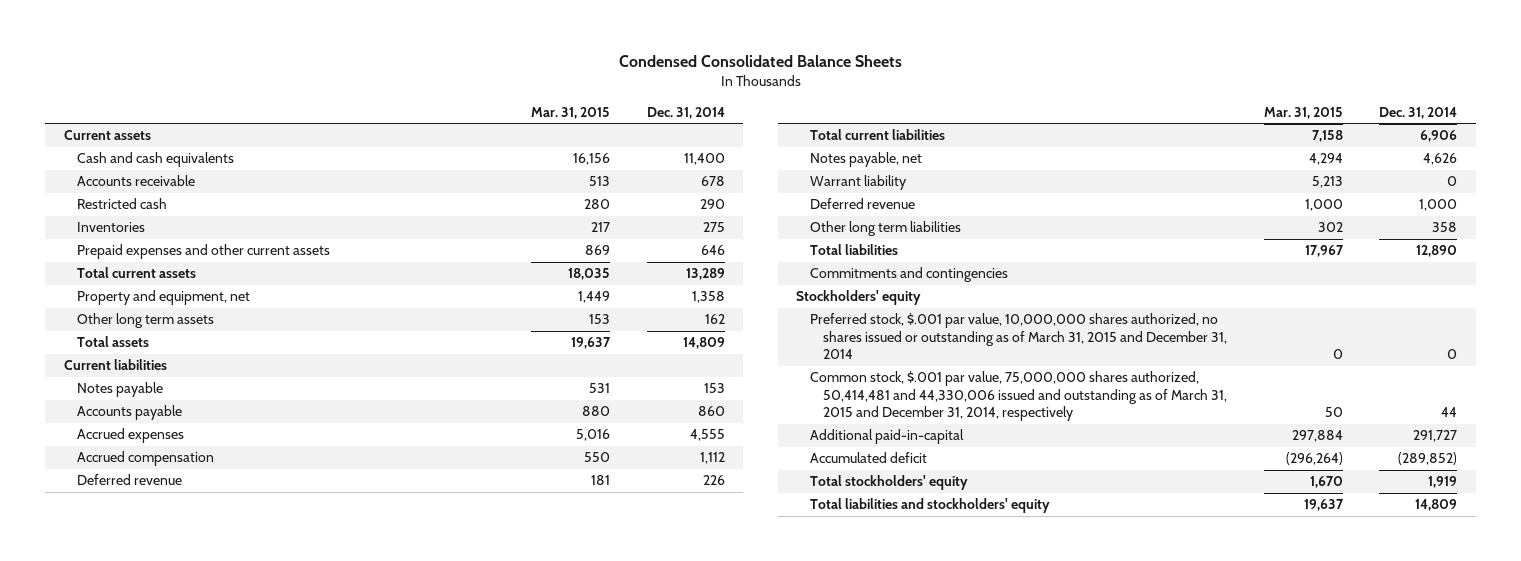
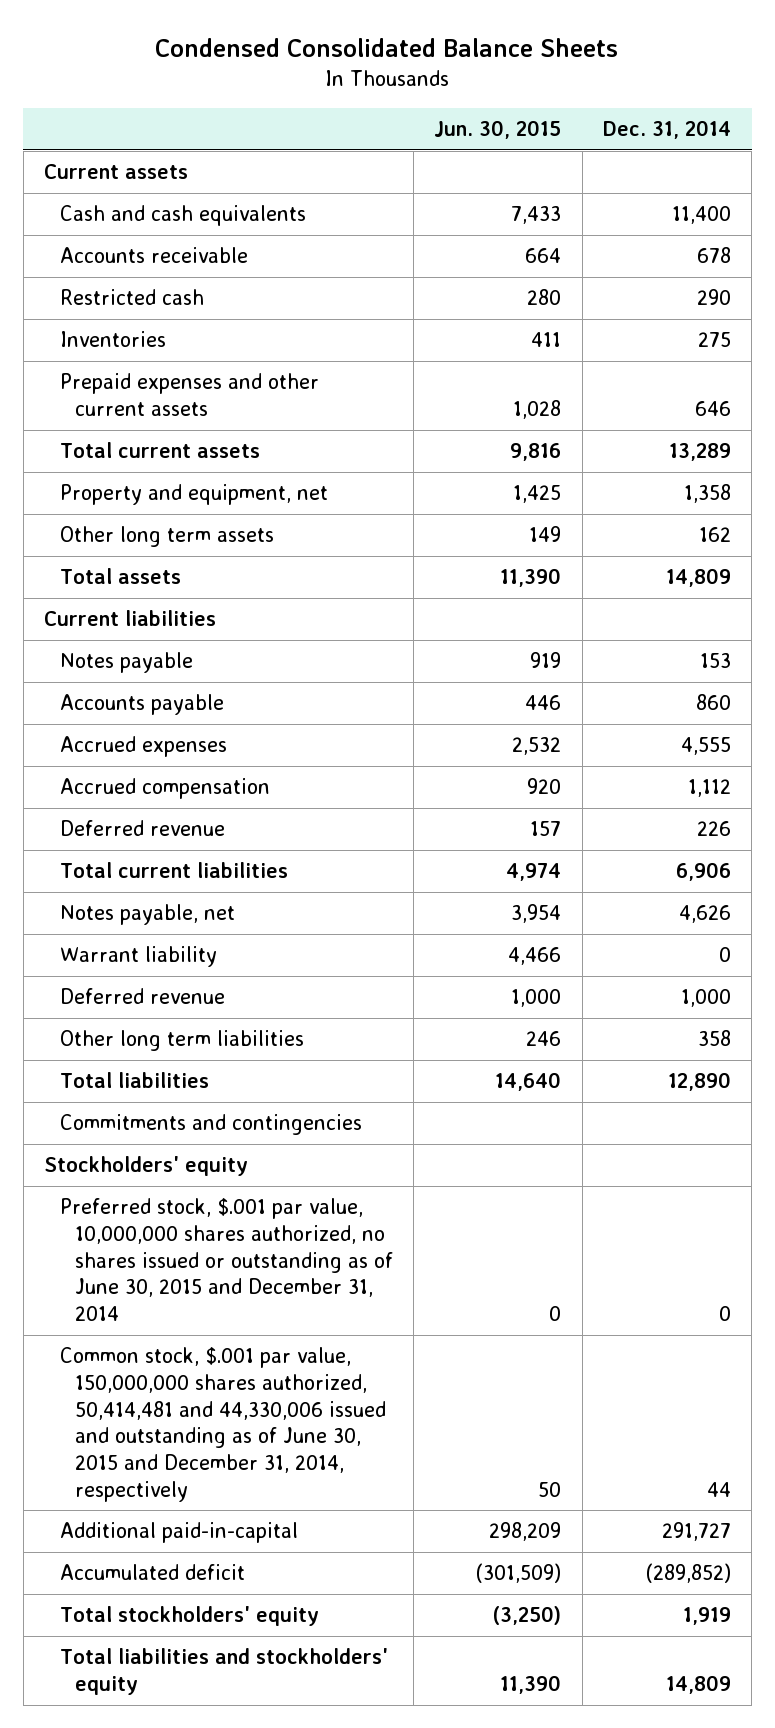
- | Mar. 31, 2015 | Dec. 31, 2014
+ | Jun. 30, 2015 | Dec. 31, 2014
- Preferred stock, $.001 par value, 10,000,000 shares authorized, no shares issued or outstanding as of March 31, 2015 and December 31, 2014 | 0 | 0
- Common stock, $.001 par value, 75,000,000 shares authorized, 50,414,481 and 44,330,006 issued and outstanding as of March 31, 2015 and December 31, 2014, respectively | 50 | 44
+ Preferred stock, $.001 par value, 10,000,000 shares authorized, no shares issued or outstanding as of June 30, 2015 and December 31, 2014 | 0 | 0
+ Common stock, $.001 par value, 150,000,000 shares authorized, 50,414,481 and 44,330,006 issued and outstanding as of June 30, 2015 and December 31, 2014, respectively | 50 | 44

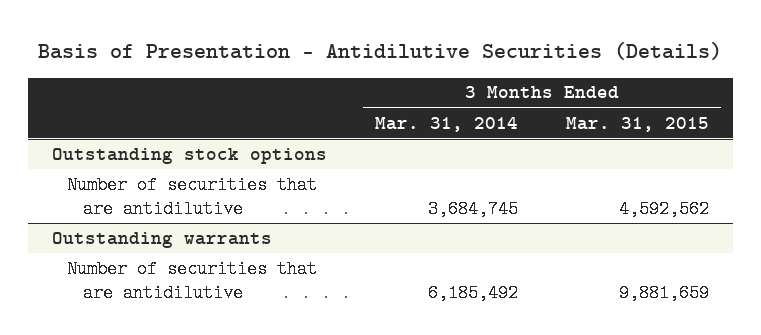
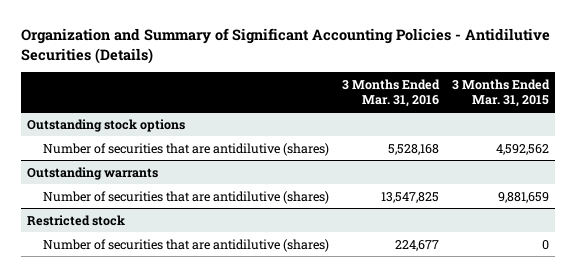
- Basis of Presentation - Antidilutive Securities (Details)
+ Organization and Summary of Significant Accounting Policies - Antidilutive Securities (Details)
- | 3 Months Ended Mar. 31, 2014 | 3 Months Ended Mar. 31, 2015
+ | 3 Months Ended Mar. 31, 2016 | 3 Months Ended Mar. 31, 2015
@ Outstanding stock options
- Number of securities that are antidilutive | 3,684,745 | 4,592,562
+ Number of securities that are antidilutive (shares) | 5,528,168 | 4,592,562
@ Outstanding warrants
- Number of securities that are antidilutive | 6,185,492 | 9,881,659
+ Number of securities that are antidilutive (shares) | 13,547,825 | 9,881,659
+ Restricted stock
+ Number of securities that are antidilutive (shares) | 224,677 | 0

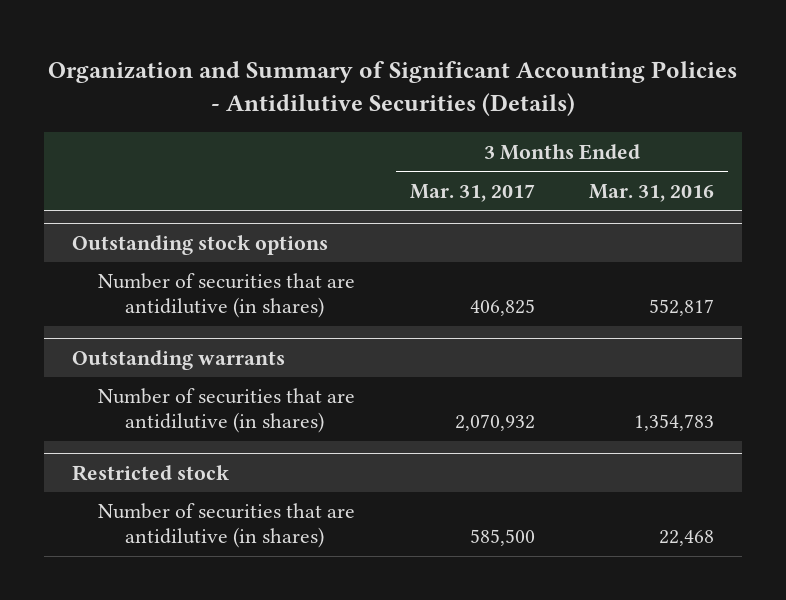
- | 3 Months Ended Mar. 31, 2016 | 3 Months Ended Mar. 31, 2015
+ | 3 Months Ended Mar. 31, 2017 | 3 Months Ended Mar. 31, 2016
@ Outstanding stock options
- Number of securities that are antidilutive (shares) | 5,528,168 | 4,592,562
+ Number of securities that are antidilutive (in shares) | 406,825 | 552,817
@ Outstanding warrants
- Number of securities that are antidilutive (shares) | 13,547,825 | 9,881,659
+ Number of securities that are antidilutive (in shares) | 2,070,932 | 1,354,783
@ Restricted stock
- Number of securities that are antidilutive (shares) | 224,677 | 0
+ Number of securities that are antidilutive (in shares) | 585,500 | 22,468

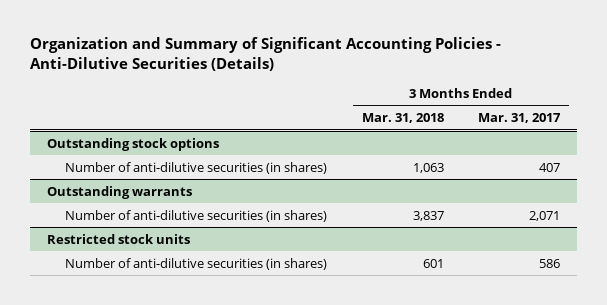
- Organization and Summary of Significant Accounting Policies - Antidilutive Securities (Details)
+ Organization and Summary of Significant Accounting Policies - Anti-Dilutive Securities (Details)
- | 3 Months Ended Mar. 31, 2017 | 3 Months Ended Mar. 31, 2016
+ | 3 Months Ended Mar. 31, 2018 | 3 Months Ended Mar. 31, 2017
@ Outstanding stock options
- Number of securities that are antidilutive (in shares) | 406,825 | 552,817
+ Number of anti-dilutive securities (in shares) | 1,063 | 407
@ Outstanding warrants
- Number of securities that are antidilutive (in shares) | 2,070,932 | 1,354,783
- Restricted stock
- Number of securities that are antidilutive (in shares) | 585,500 | 22,468
@ Outstanding warrants
+ Number of anti-dilutive securities (in shares) | 3,837 | 2,071
+ Restricted stock units
+ Number of anti-dilutive securities (in shares) | 601 | 586

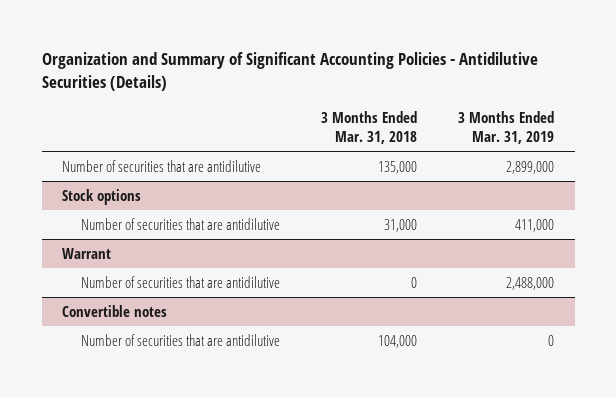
- Organization and Summary of Significant Accounting Policies - Anti-Dilutive Securities (Details)
+ Organization and Summary of Significant Accounting Policies - Antidilutive Securities (Details)
- | 3 Months Ended Mar. 31, 2018 | 3 Months Ended Mar. 31, 2017
+ | 3 Months Ended Mar. 31, 2018 | 3 Months Ended Mar. 31, 2019
- Outstanding stock options
- Number of anti-dilutive securities (in shares) | 1,063 | 407
- Outstanding warrants
- Number of anti-dilutive securities (in shares) | 3,837 | 2,071
- Restricted stock units
- Number of anti-dilutive securities (in shares) | 601 | 586
+ Number of securities that are antidilutive | 135,000 | 2,899,000
+ Stock options
+ Number of securities that are antidilutive | 31,000 | 411,000
+ Warrant
+ Number of securities that are antidilutive | 0 | 2,488,000
+ Convertible notes
+ Number of securities that are antidilutive | 104,000 | 0

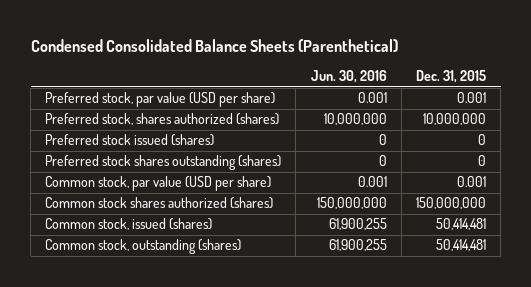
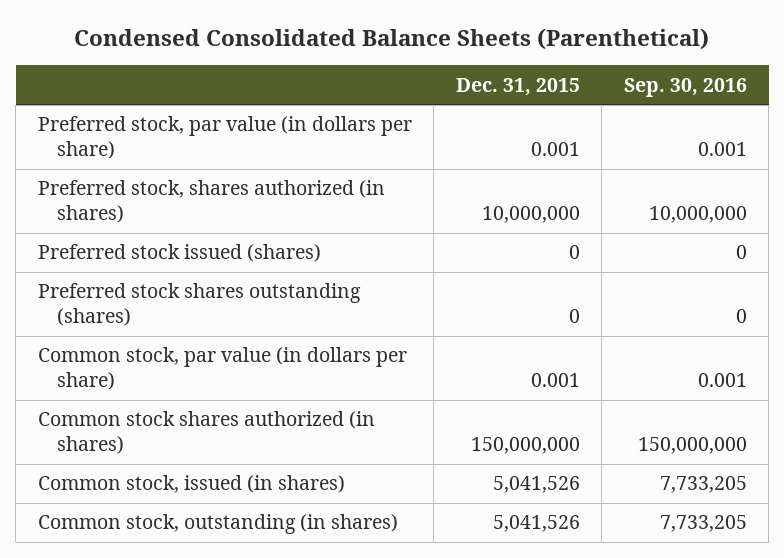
- | Jun. 30, 2016 | Dec. 31, 2015
+ | Dec. 31, 2015 | Sep. 30, 2016
- Preferred stock, par value (USD per share) | 0.001 | 0.001
- Preferred stock, shares authorized (shares) | 10,000,000 | 10,000,000
+ Preferred stock, par value (in dollars per share) | 0.001 | 0.001
+ Preferred stock, shares authorized (in shares) | 10,000,000 | 10,000,000
- Common stock, par value (USD per share) | 0.001 | 0.001
- Common stock shares authorized (shares) | 150,000,000 | 150,000,000
- Common stock, issued (shares) | 61,900,255 | 50,414,481
- Common stock, outstanding (shares) | 61,900,255 | 50,414,481
+ Common stock, par value (in dollars per share) | 0.001 | 0.001
+ Common stock shares authorized (in shares) | 150,000,000 | 150,000,000
+ Common stock, issued (in shares) | 5,041,526 | 7,733,205
+ Common stock, outstanding (in shares) | 5,041,526 | 7,733,205

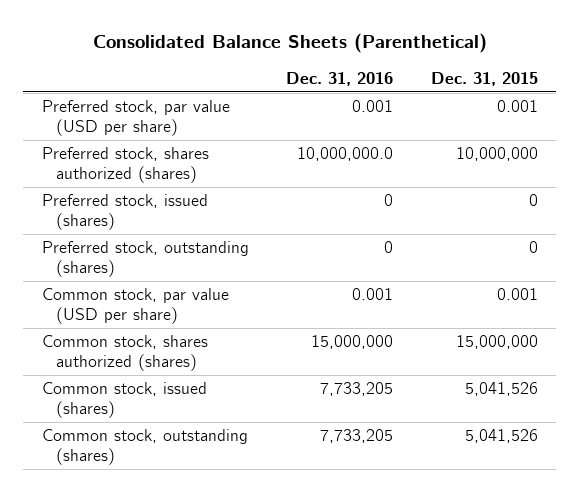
- Condensed Consolidated Balance Sheets (Parenthetical)
+ Consolidated Balance Sheets (Parenthetical)
- | Dec. 31, 2015 | Sep. 30, 2016
+ | Dec. 31, 2016 | Dec. 31, 2015
- Preferred stock, par value (in dollars per share) | 0.001 | 0.001
- Preferred stock, shares authorized (in shares) | 10,000,000 | 10,000,000
- Preferred stock issued (shares) | 0 | 0
- Preferred stock shares outstanding (shares) | 0 | 0
- Common stock, par value (in dollars per share) | 0.001 | 0.001
- Common stock shares authorized (in shares) | 150,000,000 | 150,000,000
- Common stock, issued (in shares) | 5,041,526 | 7,733,205
- Common stock, outstanding (in shares) | 5,041,526 | 7,733,205
+ Preferred stock, par value (USD per share) | 0.001 | 0.001
+ Preferred stock, shares authorized (shares) | 10,000,000.0 | 10,000,000
+ Preferred stock, issued (shares) | 0 | 0
+ Preferred stock, outstanding (shares) | 0 | 0
+ Common stock, par value (USD per share) | 0.001 | 0.001
+ Common stock, shares authorized (shares) | 15,000,000 | 15,000,000
+ Common stock, issued (shares) | 7,733,205 | 5,041,526
+ Common stock, outstanding (shares) | 7,733,205 | 5,041,526

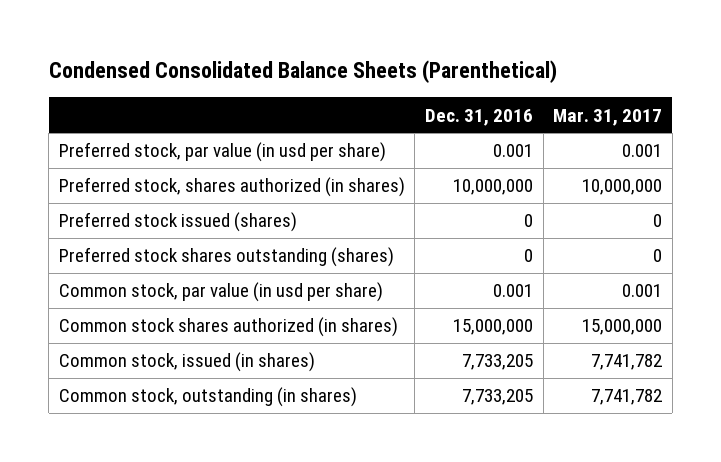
- Consolidated Balance Sheets (Parenthetical)
+ Condensed Consolidated Balance Sheets (Parenthetical)
- | Dec. 31, 2016 | Dec. 31, 2015
+ | Dec. 31, 2016 | Mar. 31, 2017
- Preferred stock, par value (USD per share) | 0.001 | 0.001
- Preferred stock, shares authorized (shares) | 10,000,000.0 | 10,000,000
- Preferred stock, issued (shares) | 0 | 0
- Preferred stock, outstanding (shares) | 0 | 0
- Common stock, par value (USD per share) | 0.001 | 0.001
- Common stock, shares authorized (shares) | 15,000,000 | 15,000,000
- Common stock, issued (shares) | 7,733,205 | 5,041,526
- Common stock, outstanding (shares) | 7,733,205 | 5,041,526
+ Preferred stock, par value (in usd per share) | 0.001 | 0.001
+ Preferred stock, shares authorized (in shares) | 10,000,000 | 10,000,000
+ Preferred stock issued (shares) | 0 | 0
+ Preferred stock shares outstanding (shares) | 0 | 0
+ Common stock, par value (in usd per share) | 0.001 | 0.001
+ Common stock shares authorized (in shares) | 15,000,000 | 15,000,000
+ Common stock, issued (in shares) | 7,733,205 | 7,741,782
+ Common stock, outstanding (in shares) | 7,733,205 | 7,741,782

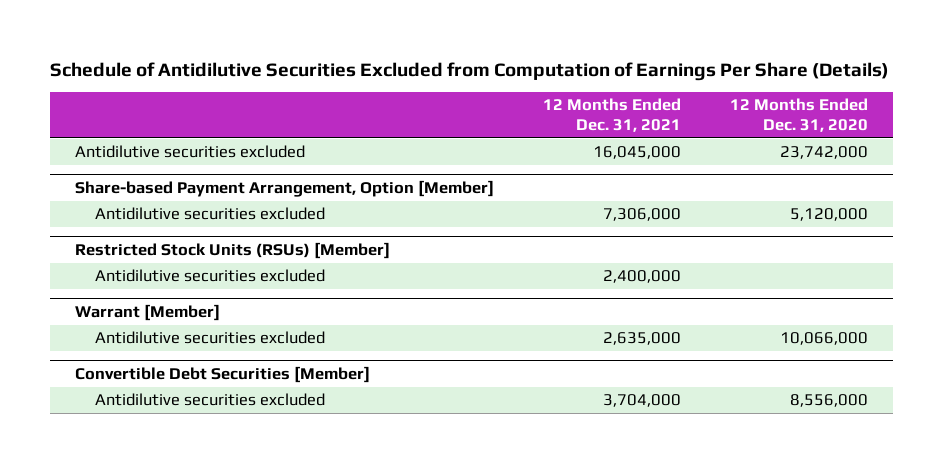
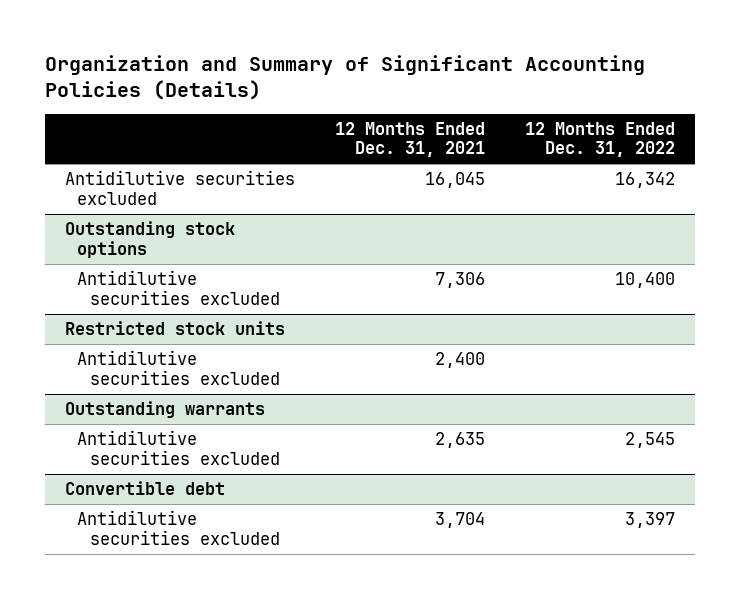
- Schedule of Antidilutive Securities Excluded from Computation of Earnings Per Share (Details)
+ Organization and Summary of Significant Accounting Policies (Details)
- | 12 Months Ended Dec. 31, 2021 | 12 Months Ended Dec. 31, 2020
+ | 12 Months Ended Dec. 31, 2021 | 12 Months Ended Dec. 31, 2022
- Antidilutive securities excluded | 16,045,000 | 23,742,000
- Share-based Payment Arrangement, Option [Member]
- Antidilutive securities excluded | 7,306,000 | 5,120,000
- Restricted Stock Units (RSUs) [Member]
- Antidilutive securities excluded | 2,400,000 |
- Warrant [Member]
- Antidilutive securities excluded | 2,635,000 | 10,066,000
- Convertible Debt Securities [Member]
- Antidilutive securities excluded | 3,704,000 | 8,556,000
+ Antidilutive securities excluded | 16,045 | 16,342
+ Outstanding stock options
+ Antidilutive securities excluded | 7,306 | 10,400
+ Restricted stock units
+ Antidilutive securities excluded | 2,400 |
+ Outstanding warrants
+ Antidilutive securities excluded | 2,635 | 2,545
+ Convertible debt
+ Antidilutive securities excluded | 3,704 | 3,397

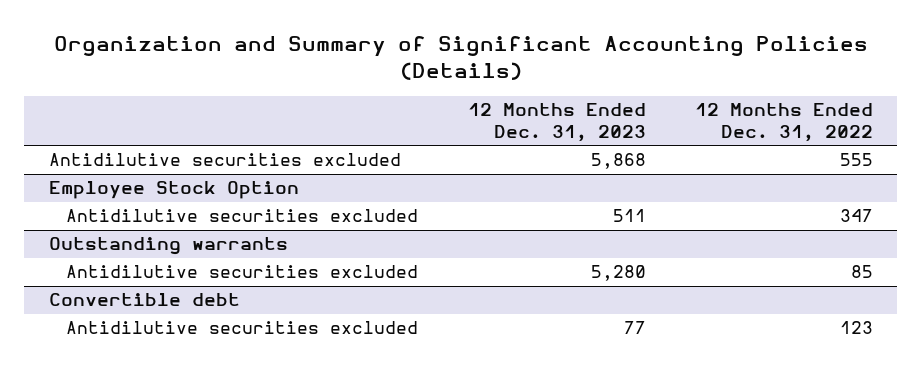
- | 12 Months Ended Dec. 31, 2021 | 12 Months Ended Dec. 31, 2022
+ | 12 Months Ended Dec. 31, 2023 | 12 Months Ended Dec. 31, 2022
- Antidilutive securities excluded | 16,045 | 16,342
- Outstanding stock options
- Antidilutive securities excluded | 7,306 | 10,400
- Restricted stock units
- Antidilutive securities excluded | 2,400 |
+ Antidilutive securities excluded | 5,868 | 555
+ Employee Stock Option
+ Antidilutive securities excluded | 511 | 347
@ Outstanding warrants
- Antidilutive securities excluded | 2,635 | 2,545
+ Antidilutive securities excluded | 5,280 | 85
@ Convertible debt
- Antidilutive securities excluded | 3,704 | 3,397
+ Antidilutive securities excluded | 77 | 123

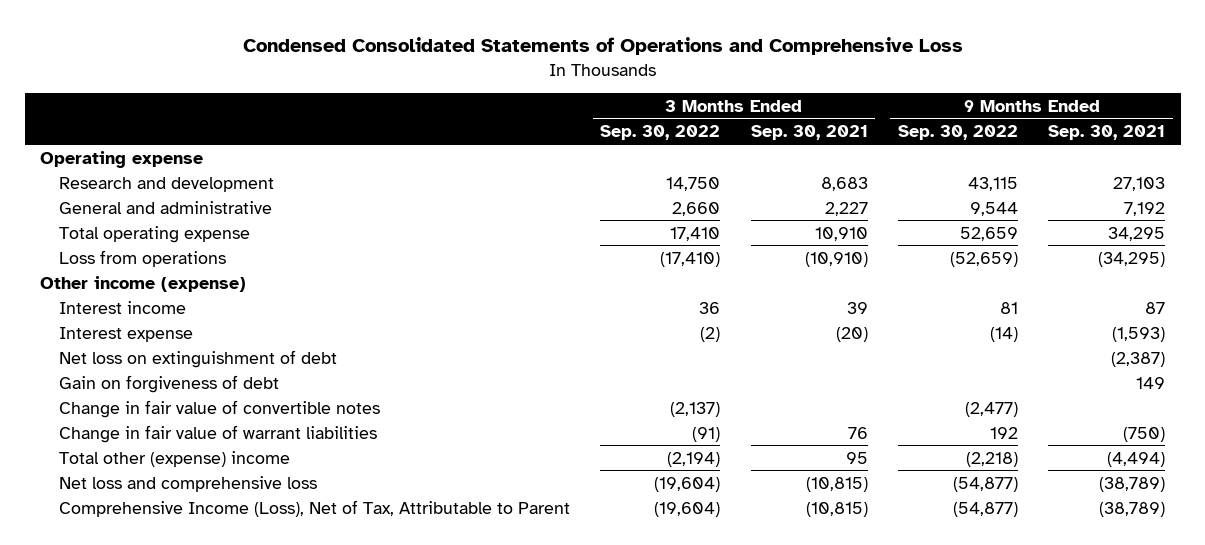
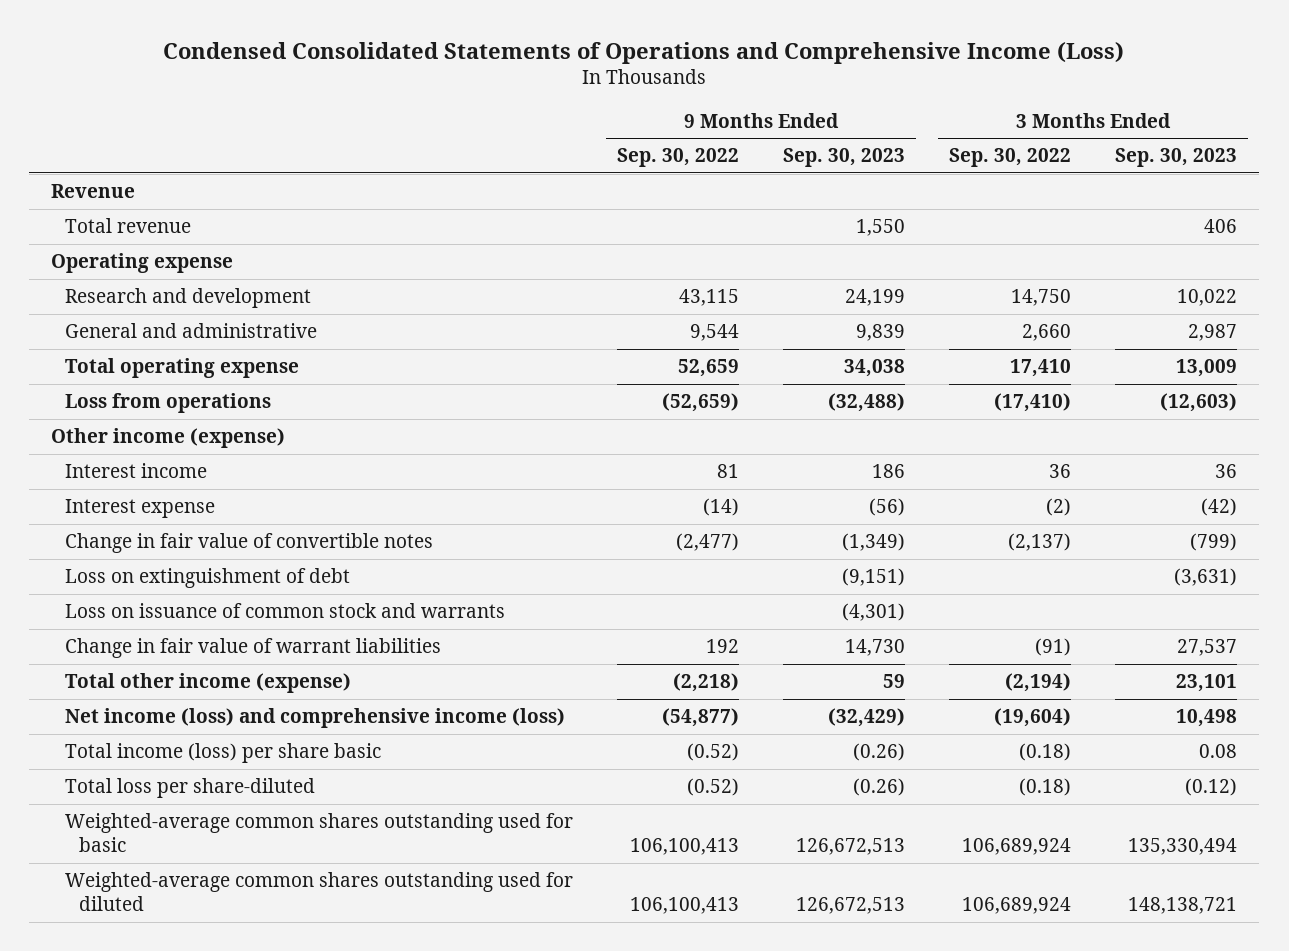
- Condensed Consolidated Statements of Operations and Comprehensive Loss
+ Condensed Consolidated Statements of Operations and Comprehensive Income (Loss)
- | 3 Months Ended Sep. 30, 2022 | 3 Months Ended Sep. 30, 2021 | 9 Months Ended Sep. 30, 2022 | 9 Months Ended Sep. 30, 2021
+ | 9 Months Ended Sep. 30, 2022 | 9 Months Ended Sep. 30, 2023 | 3 Months Ended Sep. 30, 2022 | 3 Months Ended Sep. 30, 2023
+ Revenue
+ Total revenue | | 1,550 | | 406
- Net loss on extinguishment of debt | | | | (2,387)
- Gain on forgiveness of debt | | | | 149
+ Loss on extinguishment of debt | | (9,151) | | (3,631)
+ Loss on issuance of common stock and warrants | | (4,301) | |
- Total other (expense) income | (2,194) | 95 | (2,218) | (4,494)
- Net loss and comprehensive loss | (19,604) | (10,815) | (54,877) | (38,789)
- Comprehensive Income (Loss), Net of Tax, Attributable to Parent | (19,604) | (10,815) | (54,877) | (38,789)
+ Total other income (expense) | (2,218) | 59 | (2,194) | 23,101
+ Net income (loss) and comprehensive income (loss) | (54,877) | (32,429) | (19,604) | 10,498
+ Total income (loss) per share basic | (0.52) | (0.26) | (0.18) | 0.08
+ Total loss per share-diluted | (0.52) | (0.26) | (0.18) | (0.12)
+ Weighted-average common shares outstanding used for basic | 106,100,413 | 126,672,513 | 106,689,924 | 135,330,494
+ Weighted-average common shares outstanding used for diluted | 106,100,413 | 126,672,513 | 106,689,924 | 148,138,721

